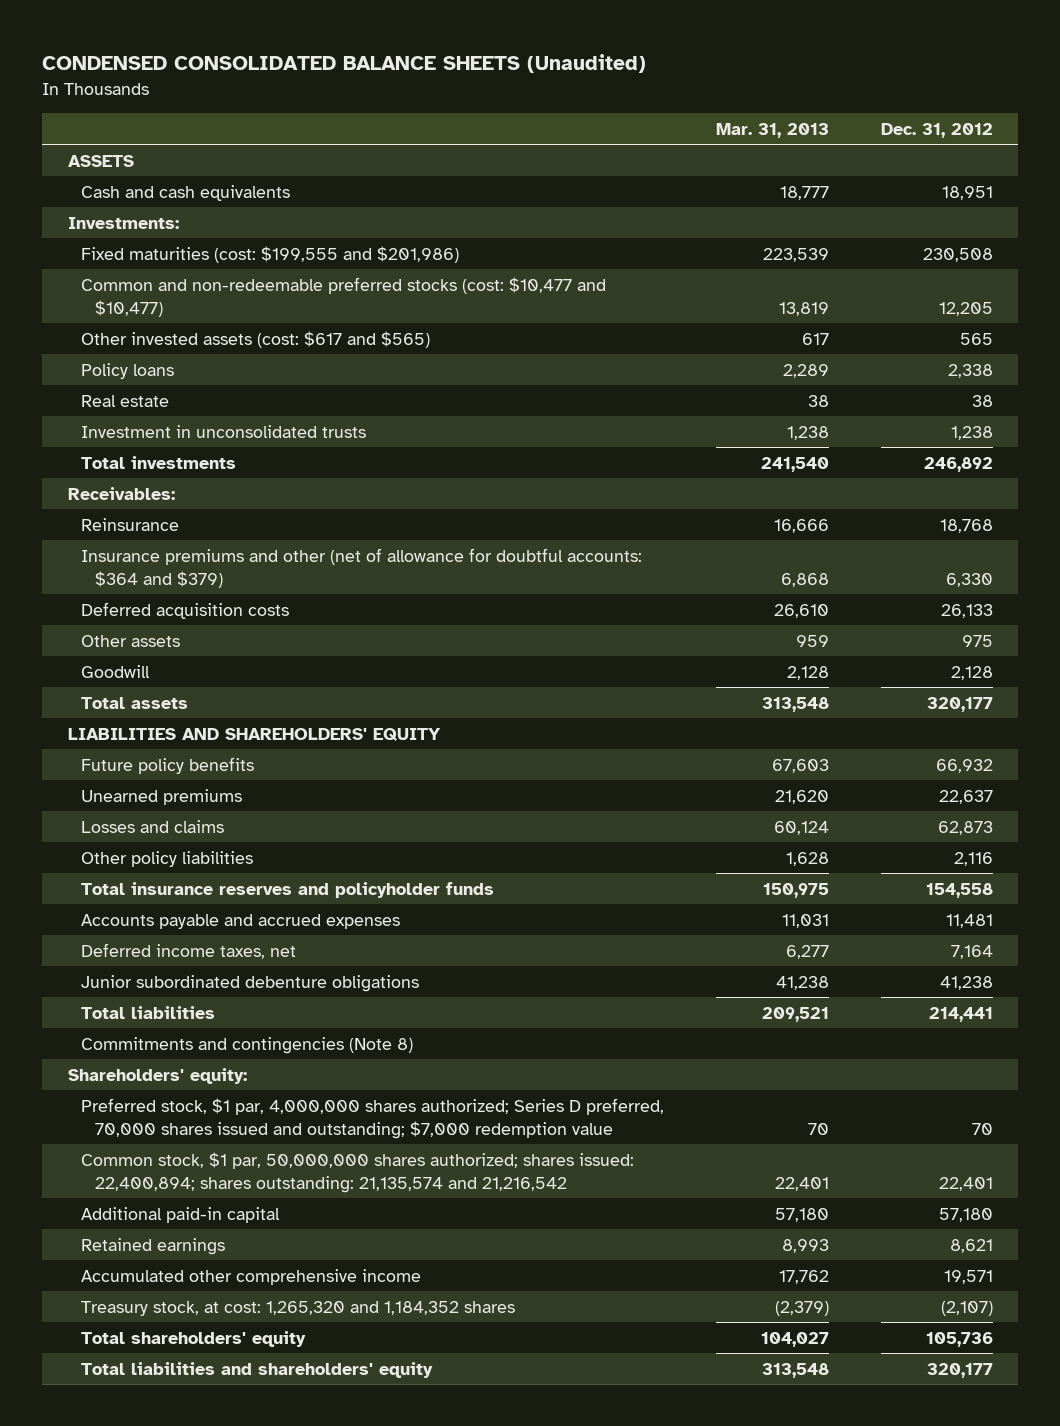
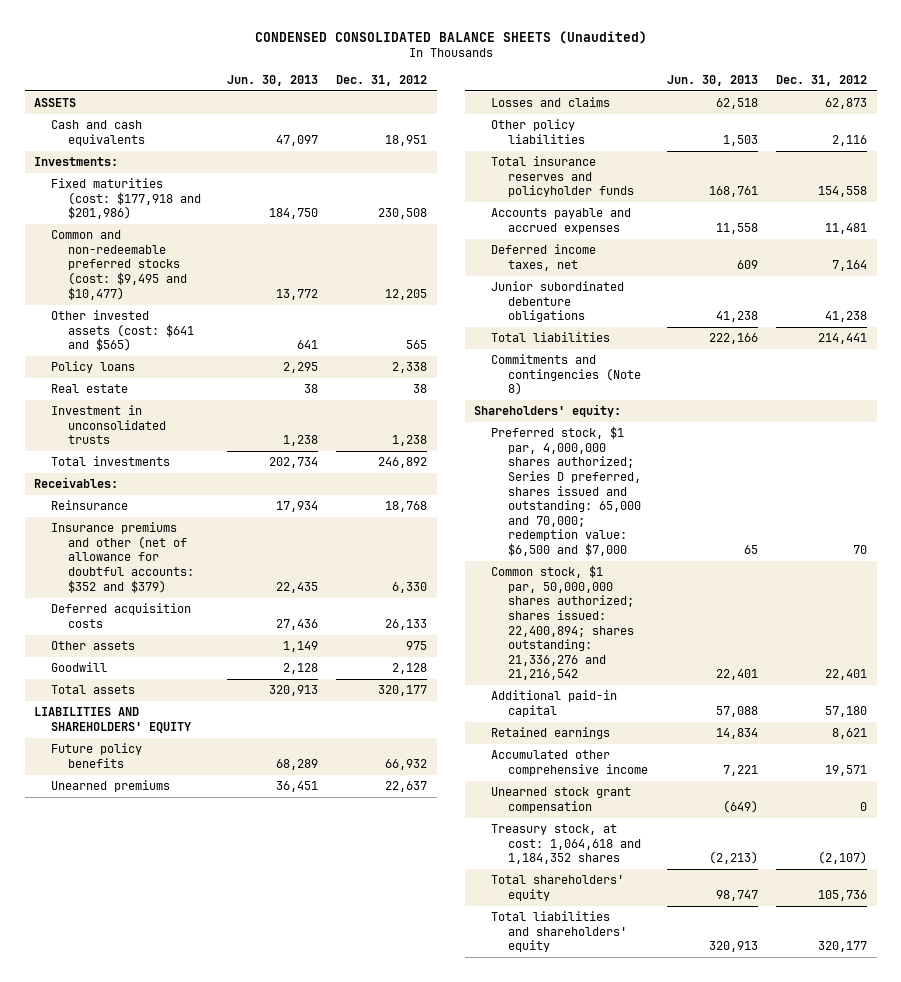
- | Mar. 31, 2013 | Dec. 31, 2012
+ | Jun. 30, 2013 | Dec. 31, 2012
- Fixed maturities (cost: $199,555 and $201,986) | 223,539 | 230,508
- Common and non-redeemable preferred stocks (cost: $10,477 and $10,477) | 13,819 | 12,205
- Other invested assets (cost: $617 and $565) | 617 | 565
+ Fixed maturities (cost: $177,918 and $201,986) | 184,750 | 230,508
+ Common and non-redeemable preferred stocks (cost: $9,495 and $10,477) | 13,772 | 12,205
+ Other invested assets (cost: $641 and $565) | 641 | 565
- Insurance premiums and other (net of allowance for doubtful accounts: $364 and $379) | 6,868 | 6,330
+ Insurance premiums and other (net of allowance for doubtful accounts: $352 and $379) | 22,435 | 6,330
- Preferred stock, $1 par, 4,000,000 shares authorized; Series D preferred, 70,000 shares issued and outstanding; $7,000 redemption value | 70 | 70
- Common stock, $1 par, 50,000,000 shares authorized; shares issued: 22,400,894; shares outstanding: 21,135,574 and 21,216,542 | 22,401 | 22,401
+ Preferred stock, $1 par, 4,000,000 shares authorized; Series D preferred, shares issued and outstanding: 65,000 and 70,000; redemption value: $6,500 and $7,000 | 65 | 70
+ Common stock, $1 par, 50,000,000 shares authorized; shares issued: 22,400,894; shares outstanding: 21,336,276 and 21,216,542 | 22,401 | 22,401
- Treasury stock, at cost: 1,265,320 and 1,184,352 shares | (2,379) | (2,107)
+ Unearned stock grant compensation | (649) | 0
+ Treasury stock, at cost: 1,064,618 and 1,184,352 shares | (2,213) | (2,107)

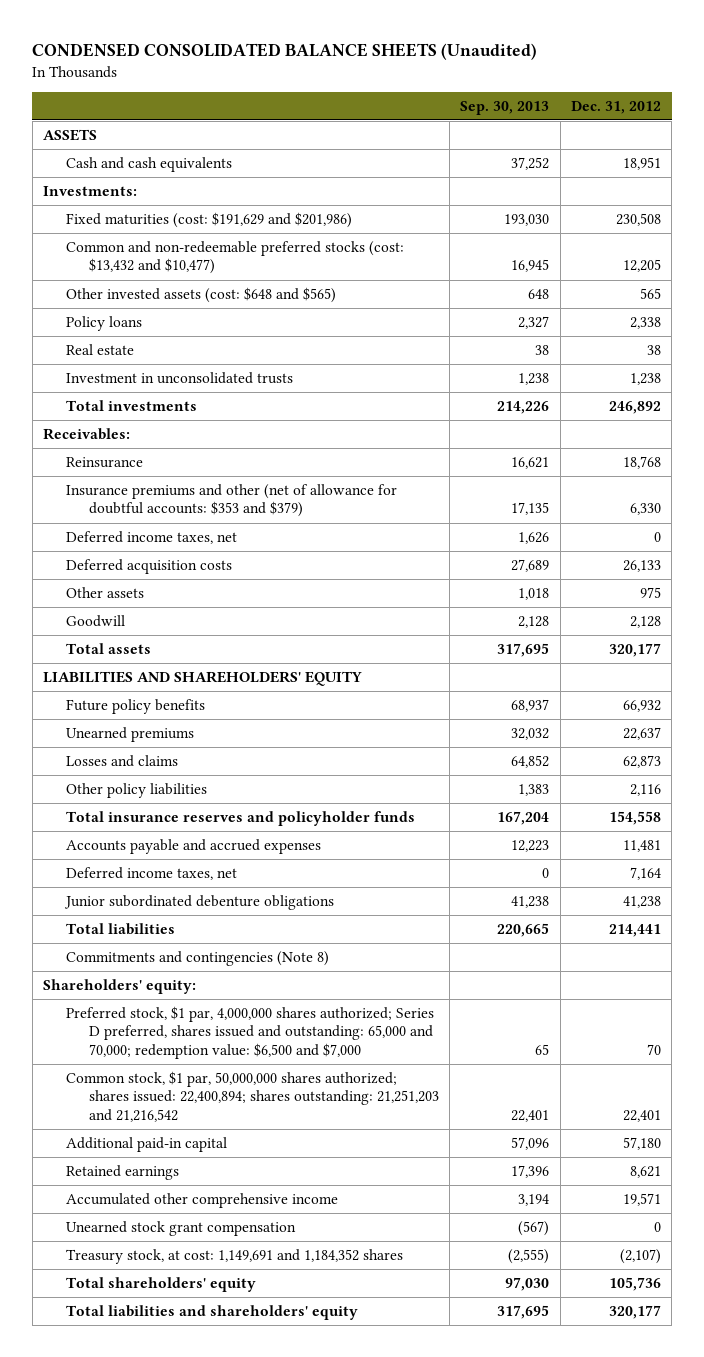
- | Jun. 30, 2013 | Dec. 31, 2012
+ | Sep. 30, 2013 | Dec. 31, 2012
- Fixed maturities (cost: $177,918 and $201,986) | 184,750 | 230,508
- Common and non-redeemable preferred stocks (cost: $9,495 and $10,477) | 13,772 | 12,205
- Other invested assets (cost: $641 and $565) | 641 | 565
+ Fixed maturities (cost: $191,629 and $201,986) | 193,030 | 230,508
+ Common and non-redeemable preferred stocks (cost: $13,432 and $10,477) | 16,945 | 12,205
+ Other invested assets (cost: $648 and $565) | 648 | 565
- Insurance premiums and other (net of allowance for doubtful accounts: $352 and $379) | 22,435 | 6,330
+ Insurance premiums and other (net of allowance for doubtful accounts: $353 and $379) | 17,135 | 6,330
+ Deferred income taxes, net | 1,626 | 0
- Common stock, $1 par, 50,000,000 shares authorized; shares issued: 22,400,894; shares outstanding: 21,336,276 and 21,216,542 | 22,401 | 22,401
+ Common stock, $1 par, 50,000,000 shares authorized; shares issued: 22,400,894; shares outstanding: 21,251,203 and 21,216,542 | 22,401 | 22,401
- Treasury stock, at cost: 1,064,618 and 1,184,352 shares | (2,213) | (2,107)
+ Treasury stock, at cost: 1,149,691 and 1,184,352 shares | (2,555) | (2,107)

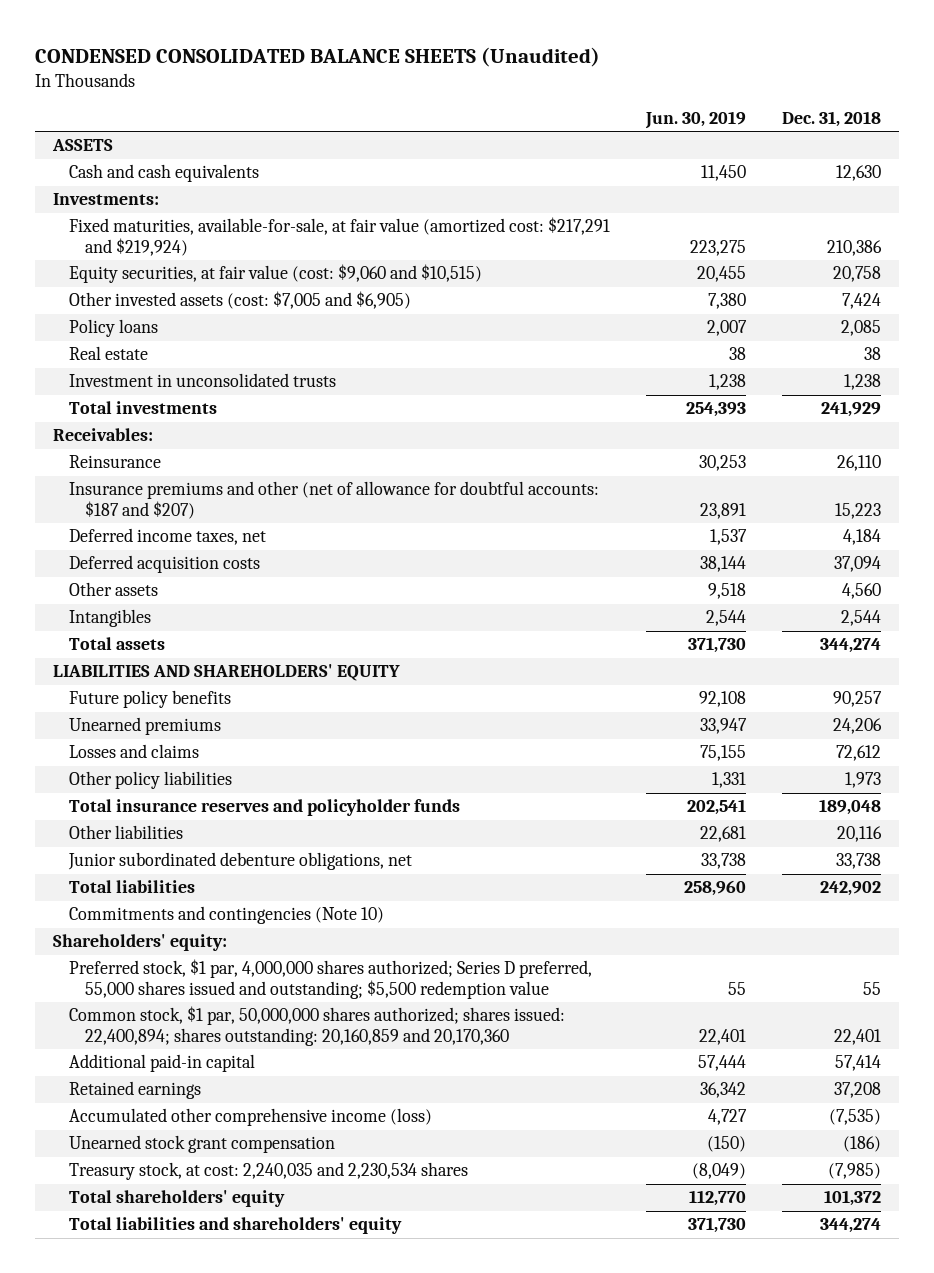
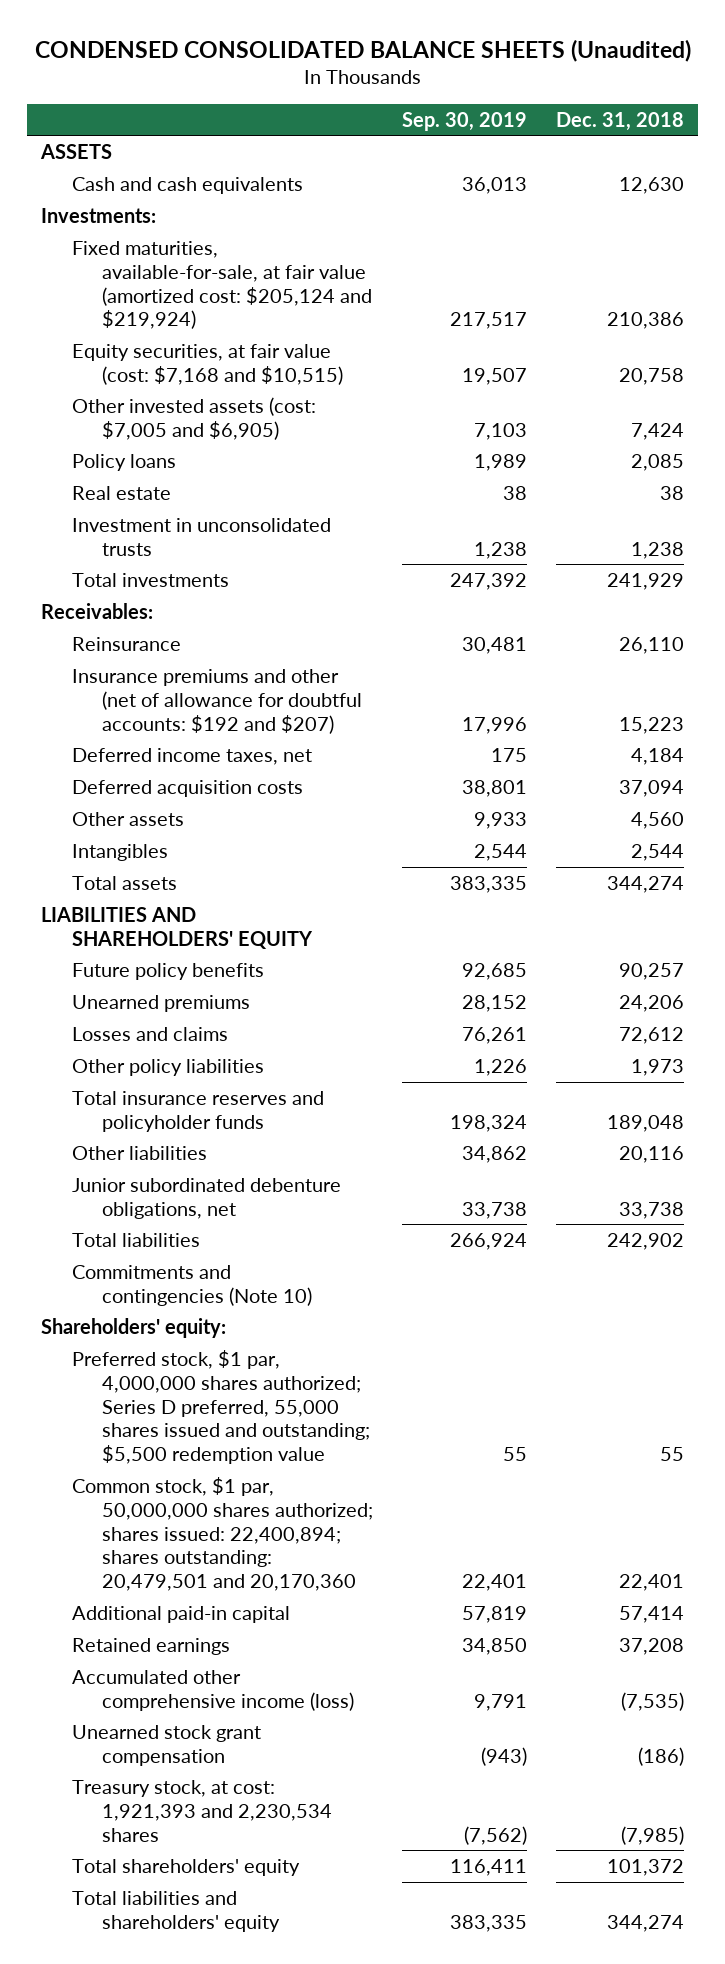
- | Jun. 30, 2019 | Dec. 31, 2018
+ | Sep. 30, 2019 | Dec. 31, 2018
- Fixed maturities, available-for-sale, at fair value (amortized cost: $217,291 and $219,924) | 223,275 | 210,386
- Equity securities, at fair value (cost: $9,060 and $10,515) | 20,455 | 20,758
+ Fixed maturities, available-for-sale, at fair value (amortized cost: $205,124 and $219,924) | 217,517 | 210,386
+ Equity securities, at fair value (cost: $7,168 and $10,515) | 19,507 | 20,758
- Insurance premiums and other (net of allowance for doubtful accounts: $187 and $207) | 23,891 | 15,223
+ Insurance premiums and other (net of allowance for doubtful accounts: $192 and $207) | 17,996 | 15,223
- Common stock, $1 par, 50,000,000 shares authorized; shares issued: 22,400,894; shares outstanding: 20,160,859 and 20,170,360 | 22,401 | 22,401
+ Common stock, $1 par, 50,000,000 shares authorized; shares issued: 22,400,894; shares outstanding: 20,479,501 and 20,170,360 | 22,401 | 22,401
- Treasury stock, at cost: 2,240,035 and 2,230,534 shares | (8,049) | (7,985)
+ Treasury stock, at cost: 1,921,393 and 2,230,534 shares | (7,562) | (7,985)

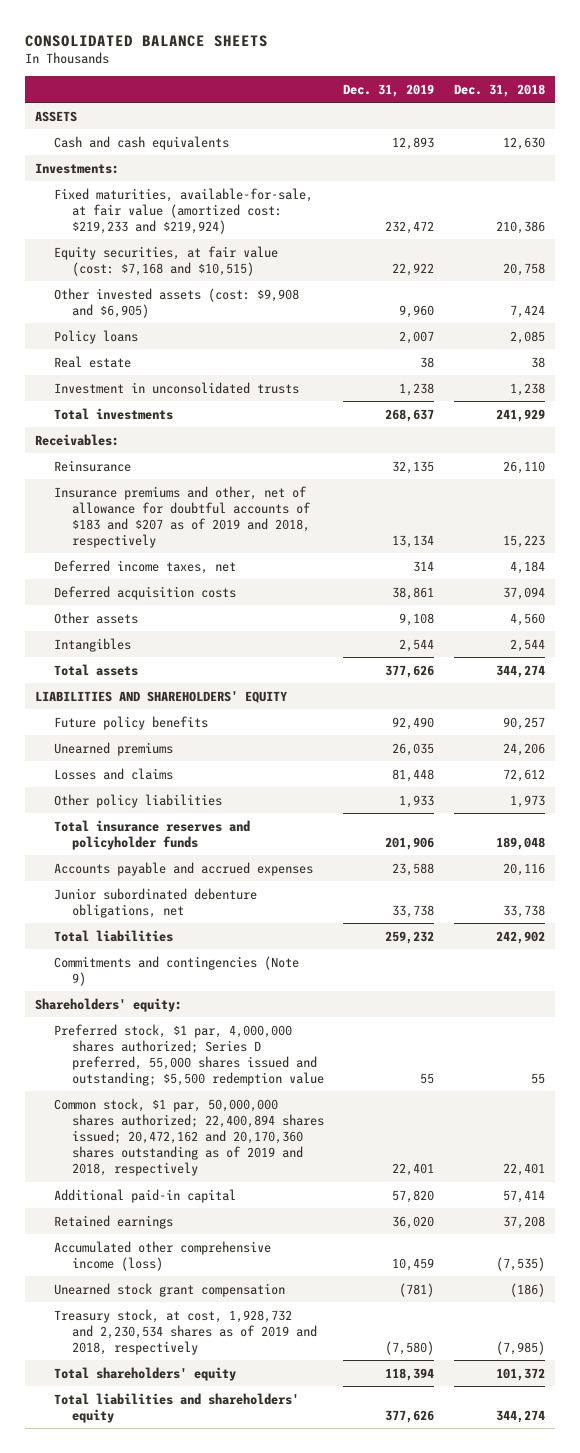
- CONDENSED CONSOLIDATED BALANCE SHEETS (Unaudited)
+ CONSOLIDATED BALANCE SHEETS
- | Sep. 30, 2019 | Dec. 31, 2018
+ | Dec. 31, 2019 | Dec. 31, 2018
- Fixed maturities, available-for-sale, at fair value (amortized cost: $205,124 and $219,924) | 217,517 | 210,386
+ Fixed maturities, available-for-sale, at fair value (amortized cost: $219,233 and $219,924) | 232,472 | 210,386
- Other invested assets (cost: $7,005 and $6,905) | 7,103 | 7,424
+ Other invested assets (cost: $9,908 and $6,905) | 9,960 | 7,424
- Insurance premiums and other (net of allowance for doubtful accounts: $192 and $207) | 17,996 | 15,223
+ Insurance premiums and other, net of allowance for doubtful accounts of $183 and $207 as of 2019 and 2018, respectively | 13,134 | 15,223
- Other liabilities | 34,862 | 20,116
+ Accounts payable and accrued expenses | 23,588 | 20,116
- Commitments and contingencies (Note 10)
+ Commitments and contingencies (Note 9)
- Common stock, $1 par, 50,000,000 shares authorized; shares issued: 22,400,894; shares outstanding: 20,479,501 and 20,170,360 | 22,401 | 22,401
+ Common stock, $1 par, 50,000,000 shares authorized; 22,400,894 shares issued; 20,472,162 and 20,170,360 shares outstanding as of 2019 and 2018, respectively | 22,401 | 22,401
- Treasury stock, at cost: 1,921,393 and 2,230,534 shares | (7,562) | (7,985)
+ Treasury stock, at cost, 1,928,732 and 2,230,534 shares as of 2019 and 2018, respectively | (7,580) | (7,985)

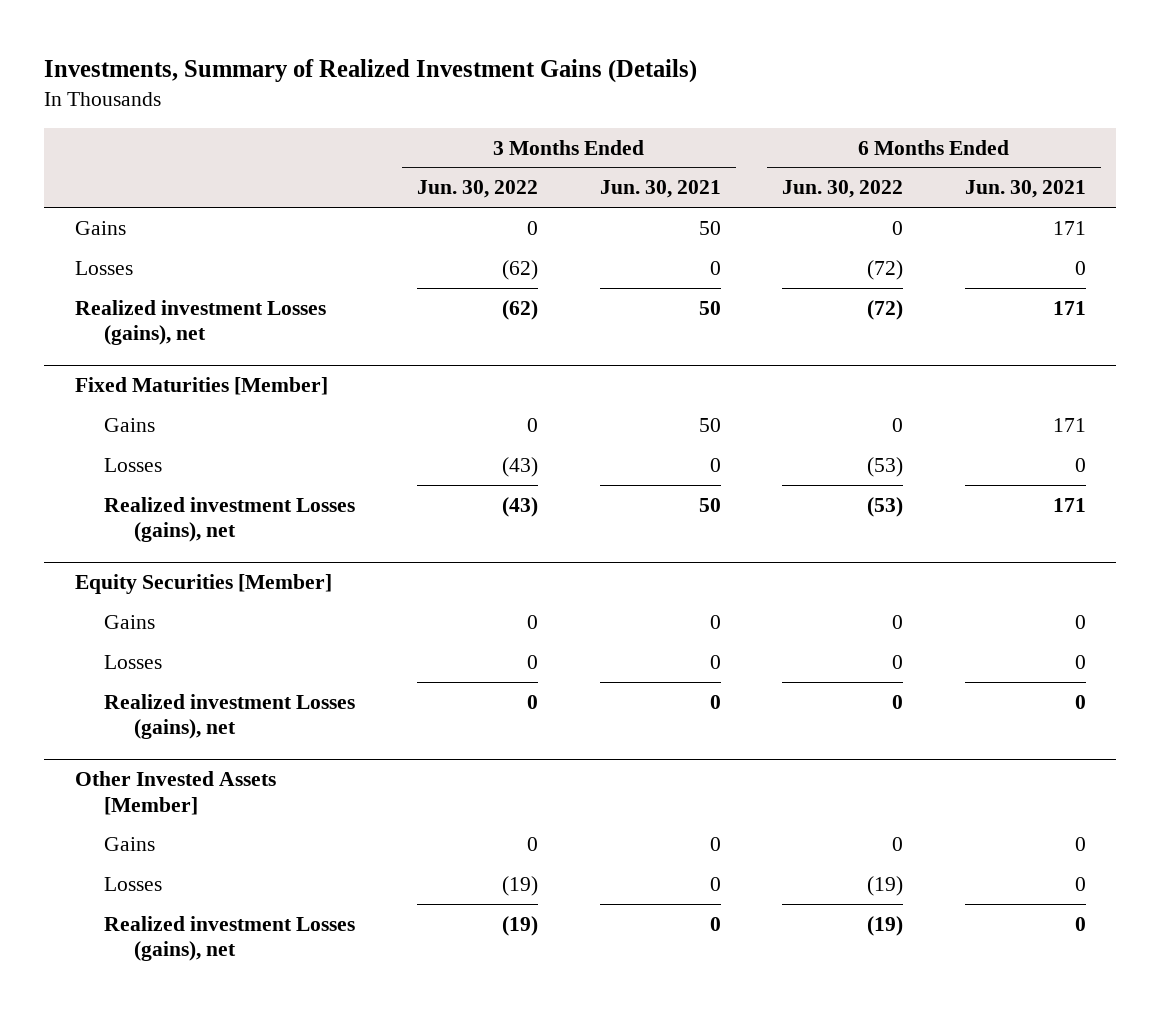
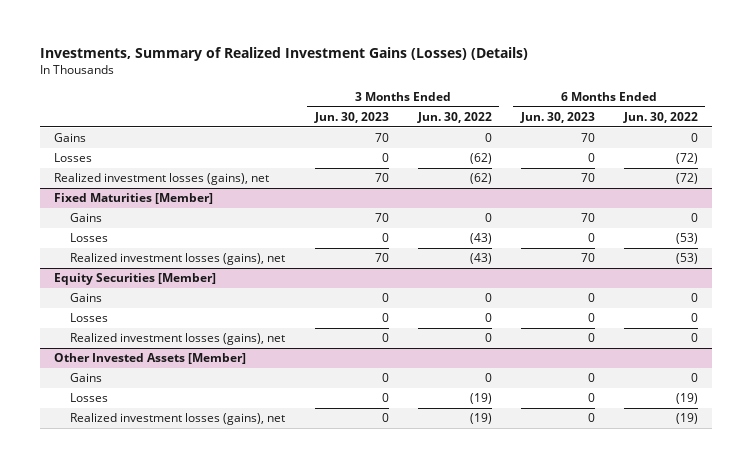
- Investments, Summary of Realized Investment Gains (Details)
+ Investments, Summary of Realized Investment Gains (Losses) (Details)
- | 3 Months Ended Jun. 30, 2022 | 3 Months Ended Jun. 30, 2021 | 6 Months Ended Jun. 30, 2022 | 6 Months Ended Jun. 30, 2021
+ | 3 Months Ended Jun. 30, 2023 | 3 Months Ended Jun. 30, 2022 | 6 Months Ended Jun. 30, 2023 | 6 Months Ended Jun. 30, 2022
- Realized investment Losses (gains), net | (62) | 50 | (72) | 171
+ Realized investment losses (gains), net | 70 | (62) | 70 | (72)
@ Fixed Maturities [Member]
- Realized investment Losses (gains), net | (43) | 50 | (53) | 171
+ Realized investment losses (gains), net | 70 | (43) | 70 | (53)
@ Equity Securities [Member]
- Realized investment Losses (gains), net | 0 | 0 | 0 | 0
+ Realized investment losses (gains), net | 0 | 0 | 0 | 0
@ Other Invested Assets [Member]
- Realized investment Losses (gains), net | (19) | 0 | (19) | 0
+ Realized investment losses (gains), net | 0 | (19) | 0 | (19)

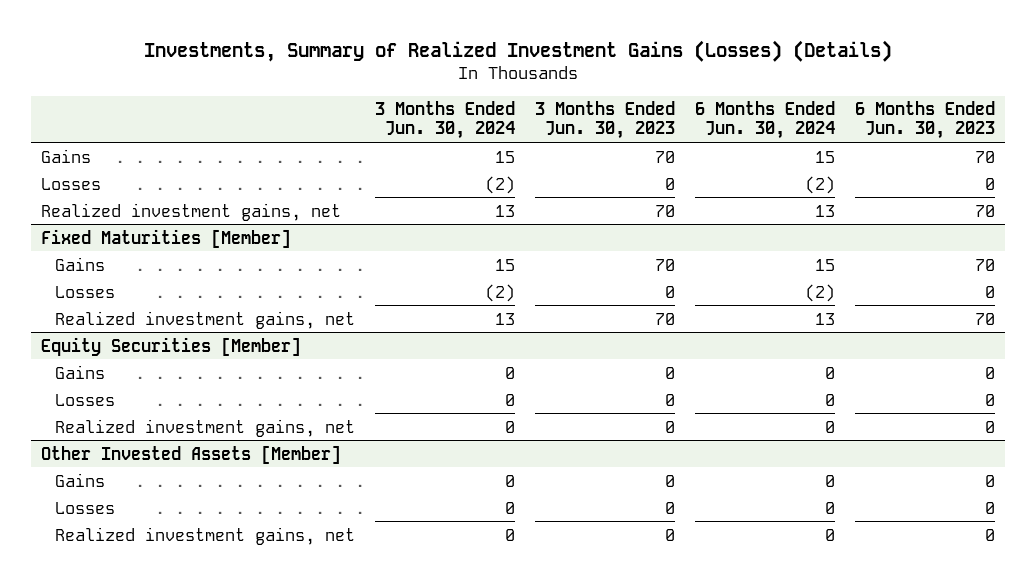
- | 3 Months Ended Jun. 30, 2023 | 3 Months Ended Jun. 30, 2022 | 6 Months Ended Jun. 30, 2023 | 6 Months Ended Jun. 30, 2022
+ | 3 Months Ended Jun. 30, 2024 | 3 Months Ended Jun. 30, 2023 | 6 Months Ended Jun. 30, 2024 | 6 Months Ended Jun. 30, 2023
- Realized investment losses (gains), net | 70 | (62) | 70 | (72)
+ Realized investment gains, net | 13 | 70 | 13 | 70
@ Fixed Maturities [Member]
- Realized investment losses (gains), net | 70 | (43) | 70 | (53)
+ Realized investment gains, net | 13 | 70 | 13 | 70
@ Equity Securities [Member]
- Realized investment losses (gains), net | 0 | 0 | 0 | 0
+ Realized investment gains, net | 0 | 0 | 0 | 0
@ Other Invested Assets [Member]
- Realized investment losses (gains), net | 0 | (19) | 0 | (19)
+ Realized investment gains, net | 0 | 0 | 0 | 0

